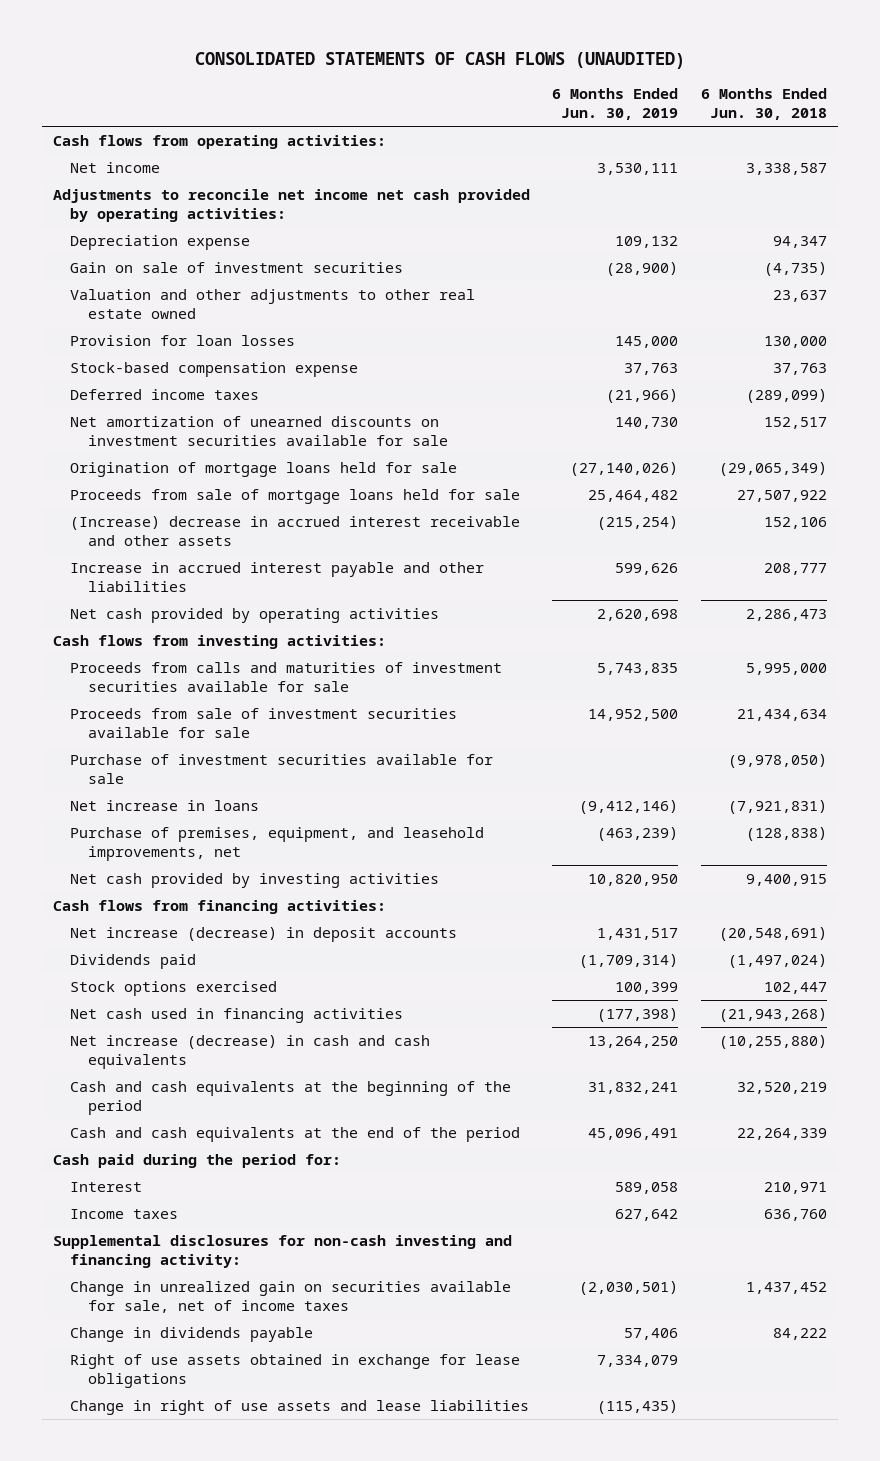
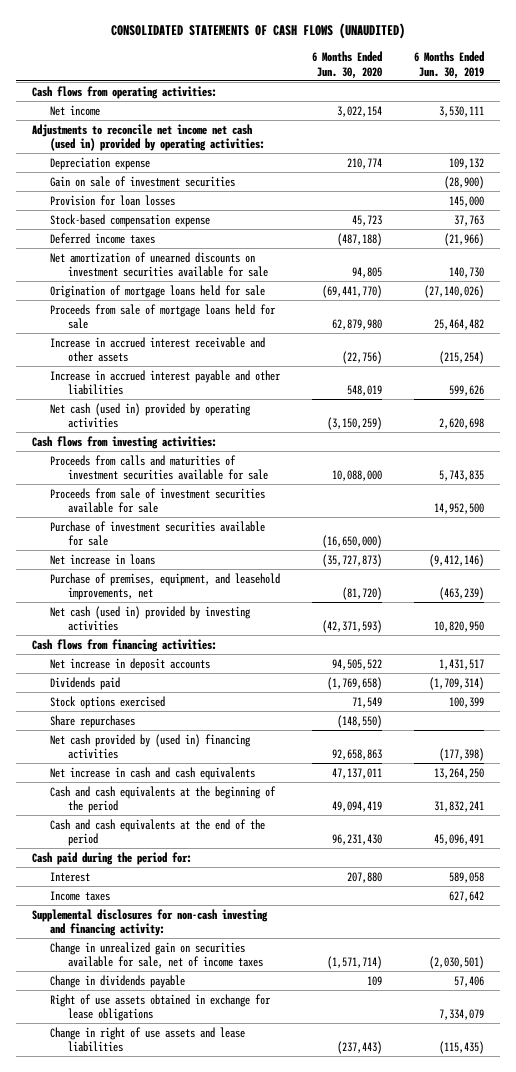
- | 6 Months Ended Jun. 30, 2019 | 6 Months Ended Jun. 30, 2018
+ | 6 Months Ended Jun. 30, 2020 | 6 Months Ended Jun. 30, 2019
- Adjustments to reconcile net income net cash provided by operating activities:
+ Adjustments to reconcile net income net cash (used in) provided by operating activities:
- Valuation and other adjustments to other real estate owned | | 23,637
- (Increase) decrease in accrued interest receivable and other assets | (215,254) | 152,106
+ Increase in accrued interest receivable and other assets | (22,756) | (215,254)
- Net cash provided by operating activities | 2,620,698 | 2,286,473
+ Net cash (used in) provided by operating activities | (3,150,259) | 2,620,698
- Net cash provided by investing activities | 10,820,950 | 9,400,915
+ Net cash (used in) provided by investing activities | (42,371,593) | 10,820,950
- Net increase (decrease) in deposit accounts | 1,431,517 | (20,548,691)
+ Net increase in deposit accounts | 94,505,522 | 1,431,517
- Net cash used in financing activities | (177,398) | (21,943,268)
- Net increase (decrease) in cash and cash equivalents | 13,264,250 | (10,255,880)
+ Share repurchases | (148,550) |
+ Net cash provided by (used in) financing activities | 92,658,863 | (177,398)
+ Net increase in cash and cash equivalents | 47,137,011 | 13,264,250

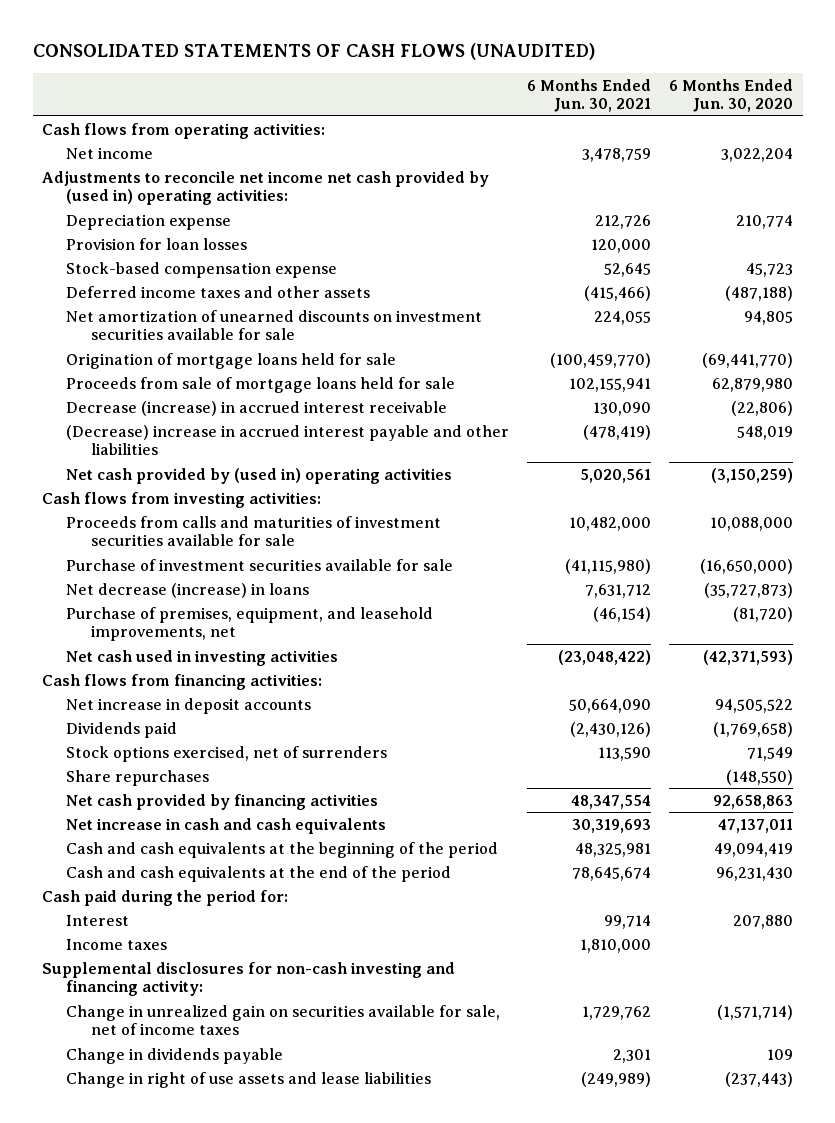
- | 6 Months Ended Jun. 30, 2020 | 6 Months Ended Jun. 30, 2019
+ | 6 Months Ended Jun. 30, 2021 | 6 Months Ended Jun. 30, 2020
- Net income | 3,022,154 | 3,530,111
- Adjustments to reconcile net income net cash (used in) provided by operating activities:
+ Net income | 3,478,759 | 3,022,204
+ Adjustments to reconcile net income net cash provided by (used in) operating activities:
- Gain on sale of investment securities | | (28,900)
- Deferred income taxes | (487,188) | (21,966)
+ Deferred income taxes and other assets | (415,466) | (487,188)
- Increase in accrued interest receivable and other assets | (22,756) | (215,254)
- Increase in accrued interest payable and other liabilities | 548,019 | 599,626
- Net cash (used in) provided by operating activities | (3,150,259) | 2,620,698
+ Decrease (increase) in accrued interest receivable | 130,090 | (22,806)
+ (Decrease) increase in accrued interest payable and other liabilities | (478,419) | 548,019
+ Net cash provided by (used in) operating activities | 5,020,561 | (3,150,259)
- Proceeds from sale of investment securities available for sale | | 14,952,500
- Net increase in loans | (35,727,873) | (9,412,146)
+ Net decrease (increase) in loans | 7,631,712 | (35,727,873)
- Net cash (used in) provided by investing activities | (42,371,593) | 10,820,950
+ Net cash used in investing activities | (23,048,422) | (42,371,593)
- Stock options exercised | 71,549 | 100,399
+ Stock options exercised, net of surrenders | 113,590 | 71,549
- Net cash provided by (used in) financing activities | 92,658,863 | (177,398)
+ Net cash provided by financing activities | 48,347,554 | 92,658,863
- Right of use assets obtained in exchange for lease obligations | | 7,334,079

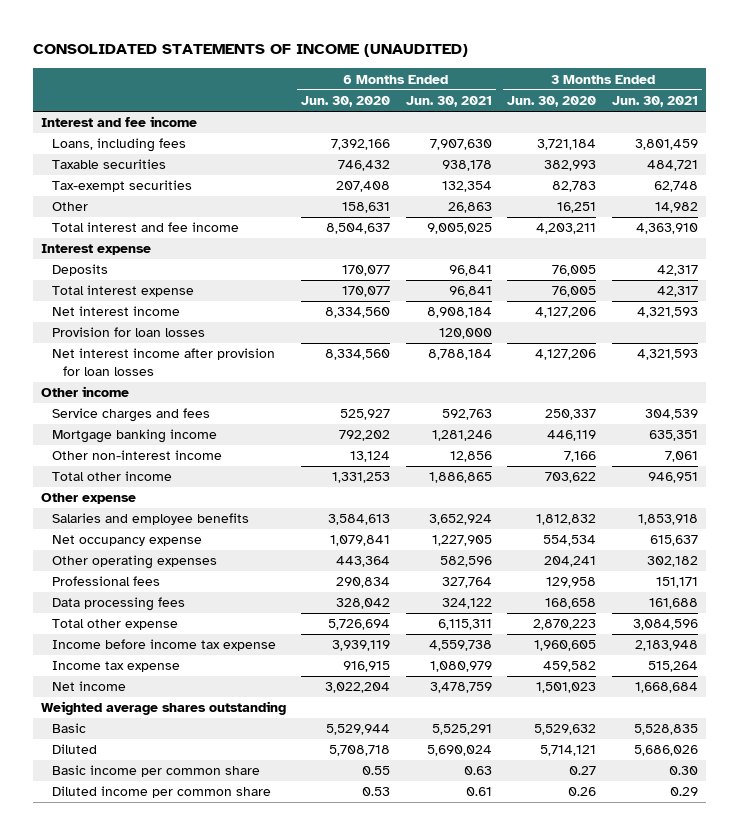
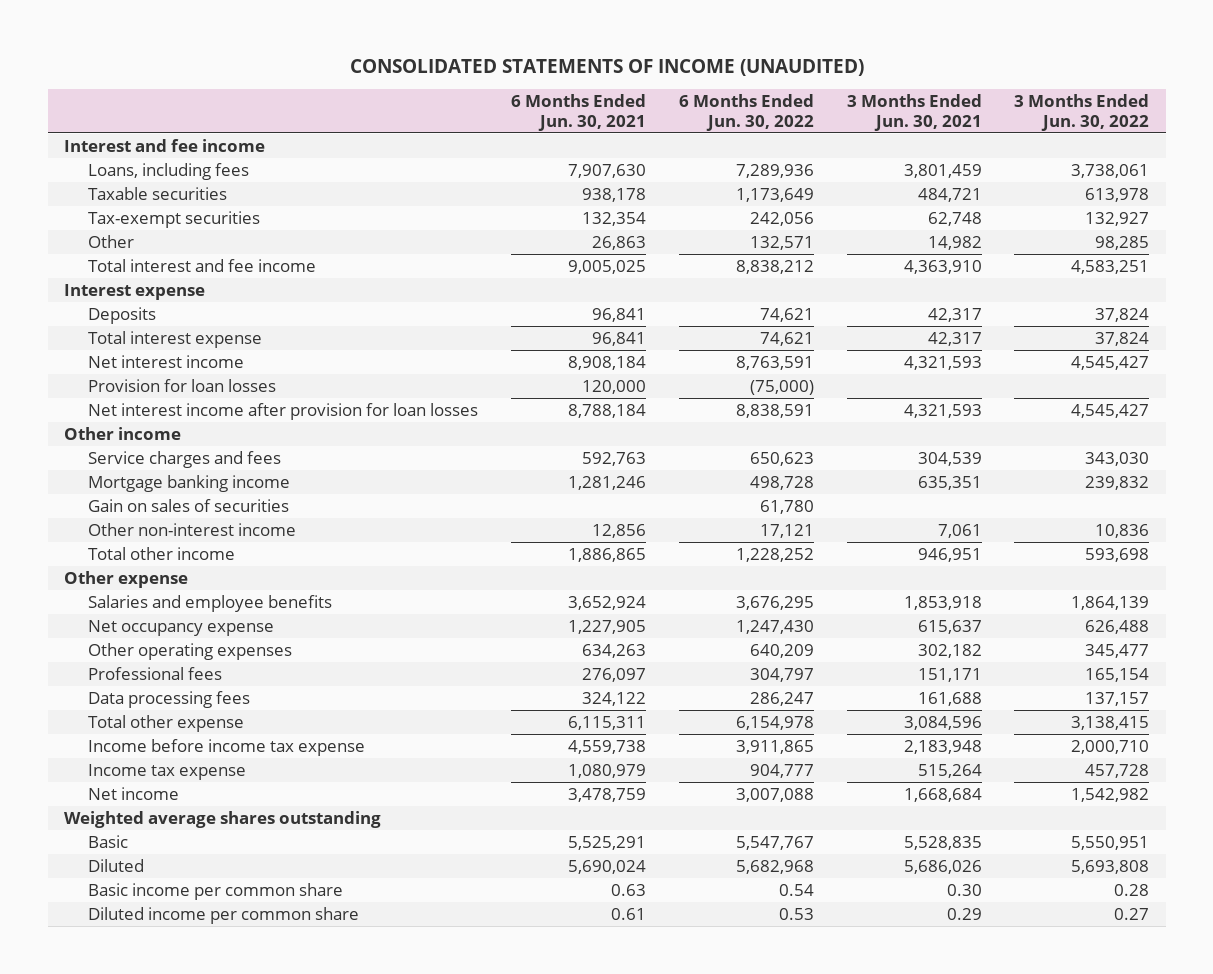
- | 6 Months Ended Jun. 30, 2020 | 6 Months Ended Jun. 30, 2021 | 3 Months Ended Jun. 30, 2020 | 3 Months Ended Jun. 30, 2021
+ | 6 Months Ended Jun. 30, 2021 | 6 Months Ended Jun. 30, 2022 | 3 Months Ended Jun. 30, 2021 | 3 Months Ended Jun. 30, 2022
+ Gain on sales of securities | | 61,780 | |
- Other operating expenses | 443,364 | 582,596 | 204,241 | 302,182
- Professional fees | 290,834 | 327,764 | 129,958 | 151,171
+ Other operating expenses | 634,263 | 640,209 | 302,182 | 345,477
+ Professional fees | 276,097 | 304,797 | 151,171 | 165,154

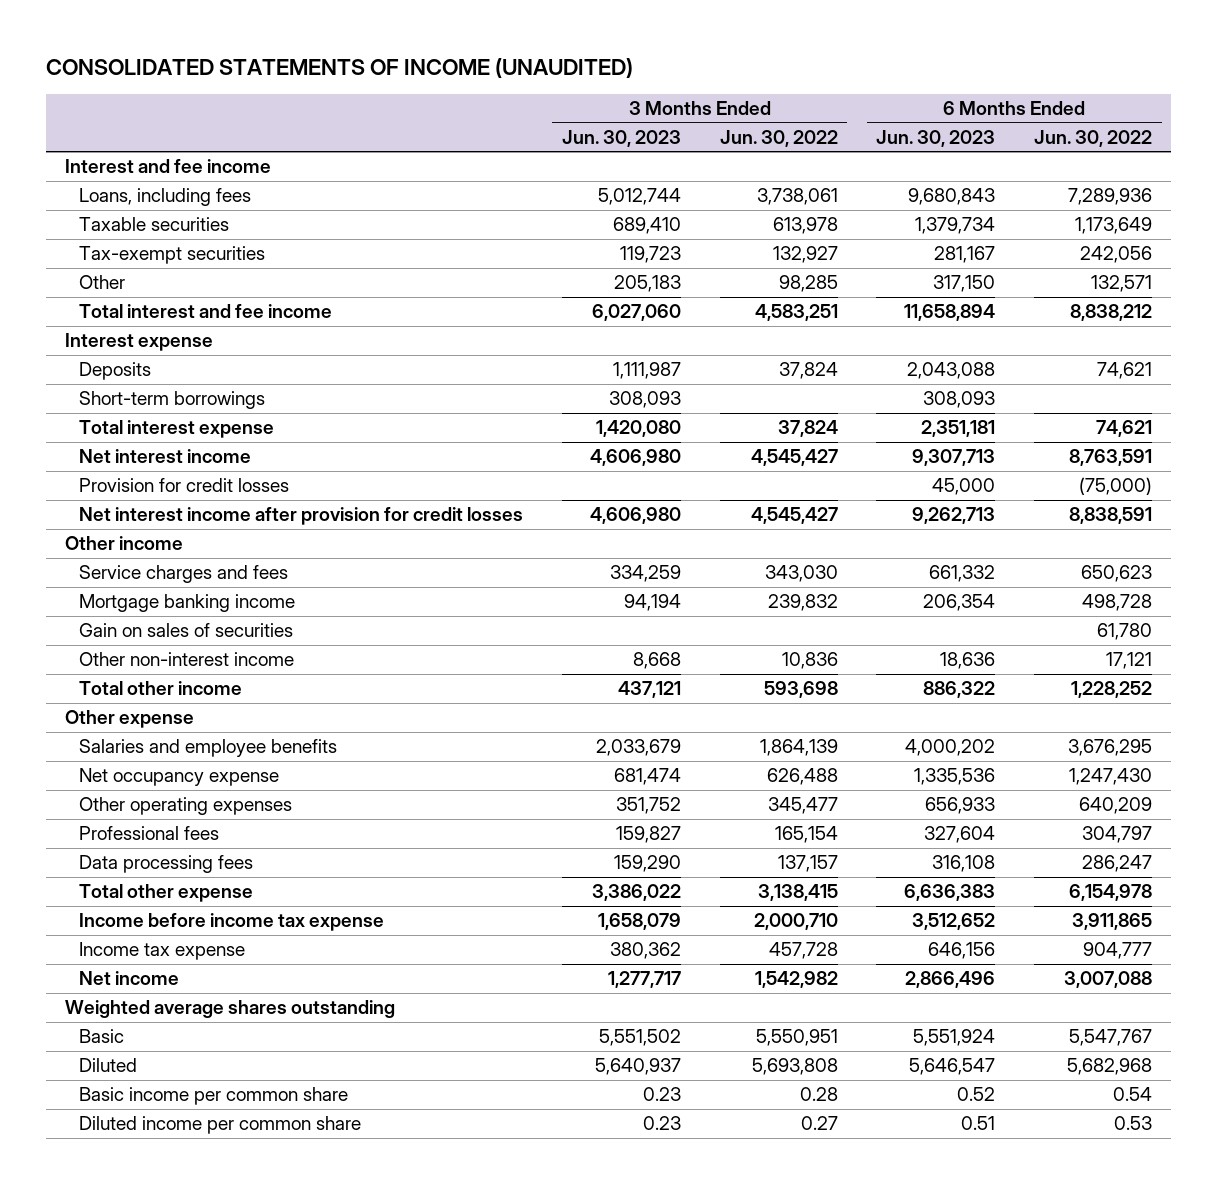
- | 6 Months Ended Jun. 30, 2021 | 6 Months Ended Jun. 30, 2022 | 3 Months Ended Jun. 30, 2021 | 3 Months Ended Jun. 30, 2022
+ | 3 Months Ended Jun. 30, 2023 | 3 Months Ended Jun. 30, 2022 | 6 Months Ended Jun. 30, 2023 | 6 Months Ended Jun. 30, 2022
+ Short-term borrowings | 308,093 | | 308,093 |
- Provision for loan losses | 120,000 | (75,000) | |
- Net interest income after provision for loan losses | 8,788,184 | 8,838,591 | 4,321,593 | 4,545,427
+ Provision for credit losses | | | 45,000 | (75,000)
+ Net interest income after provision for credit losses | 4,606,980 | 4,545,427 | 9,262,713 | 8,838,591

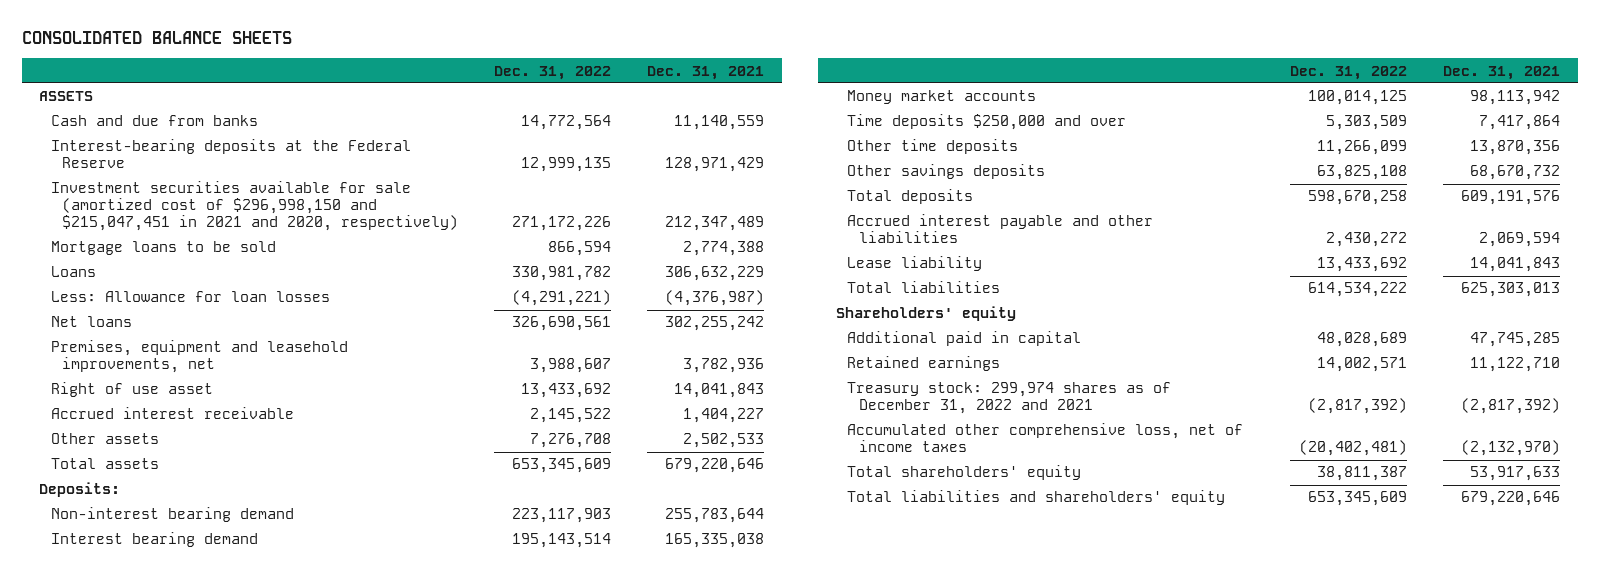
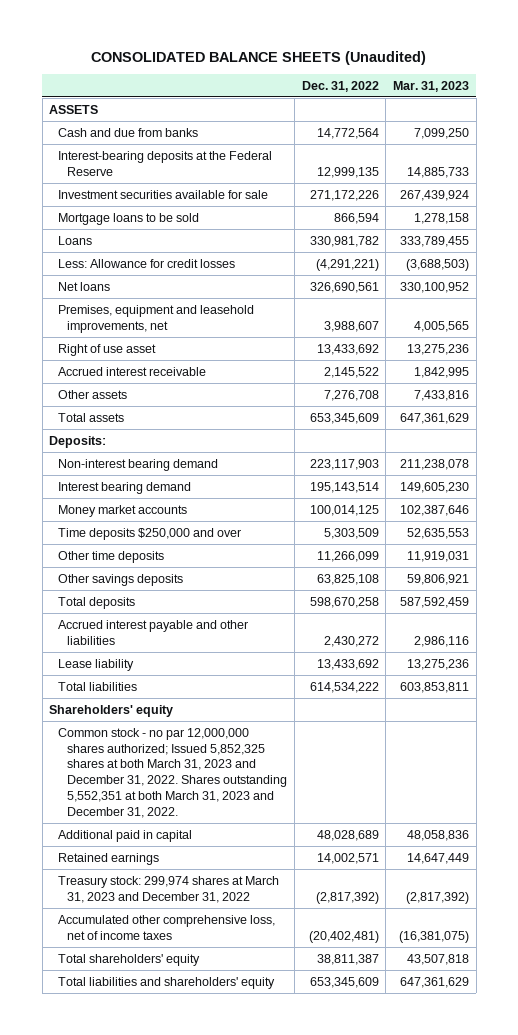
- CONSOLIDATED BALANCE SHEETS
+ CONSOLIDATED BALANCE SHEETS (Unaudited)
- | Dec. 31, 2022 | Dec. 31, 2021
+ | Dec. 31, 2022 | Mar. 31, 2023
- Investment securities available for sale (amortized cost of $296,998,150 and $215,047,451 in 2021 and 2020, respectively) | 271,172,226 | 212,347,489
+ Investment securities available for sale | 271,172,226 | 267,439,924
- Less: Allowance for loan losses | (4,291,221) | (4,376,987)
+ Less: Allowance for credit losses | (4,291,221) | (3,688,503)
+ Common stock - no par 12,000,000 shares authorized; Issued 5,852,325 shares at both March 31, 2023 and December 31, 2022. Shares outstanding 5,552,351 at both March 31, 2023 and December 31, 2022.
- Treasury stock: 299,974 shares as of December 31, 2022 and 2021 | (2,817,392) | (2,817,392)
+ Treasury stock: 299,974 shares at March 31, 2023 and December 31, 2022 | (2,817,392) | (2,817,392)

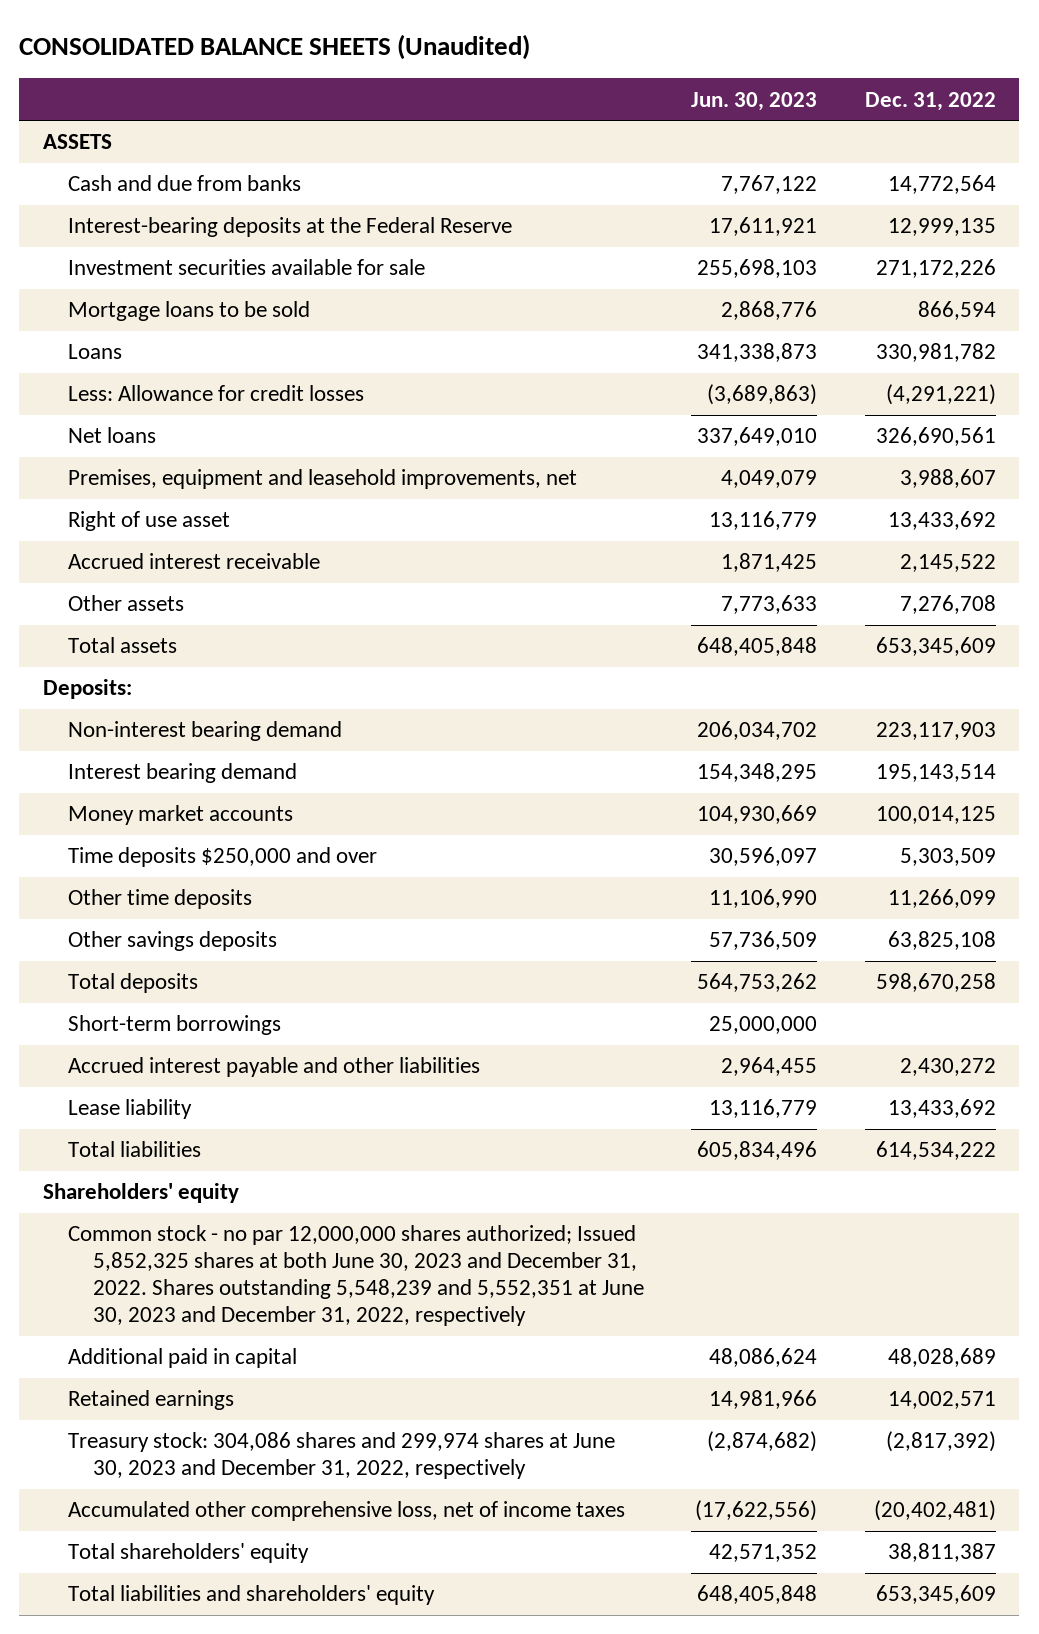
- | Dec. 31, 2022 | Mar. 31, 2023
+ | Jun. 30, 2023 | Dec. 31, 2022
+ Short-term borrowings | 25,000,000 |
- Common stock - no par 12,000,000 shares authorized; Issued 5,852,325 shares at both March 31, 2023 and December 31, 2022. Shares outstanding 5,552,351 at both March 31, 2023 and December 31, 2022.
+ Common stock - no par 12,000,000 shares authorized; Issued 5,852,325 shares at both June 30, 2023 and December 31, 2022. Shares outstanding 5,548,239 and 5,552,351 at June 30, 2023 and December 31, 2022, respectively
- Treasury stock: 299,974 shares at March 31, 2023 and December 31, 2022 | (2,817,392) | (2,817,392)
+ Treasury stock: 304,086 shares and 299,974 shares at June 30, 2023 and December 31, 2022, respectively | (2,874,682) | (2,817,392)

